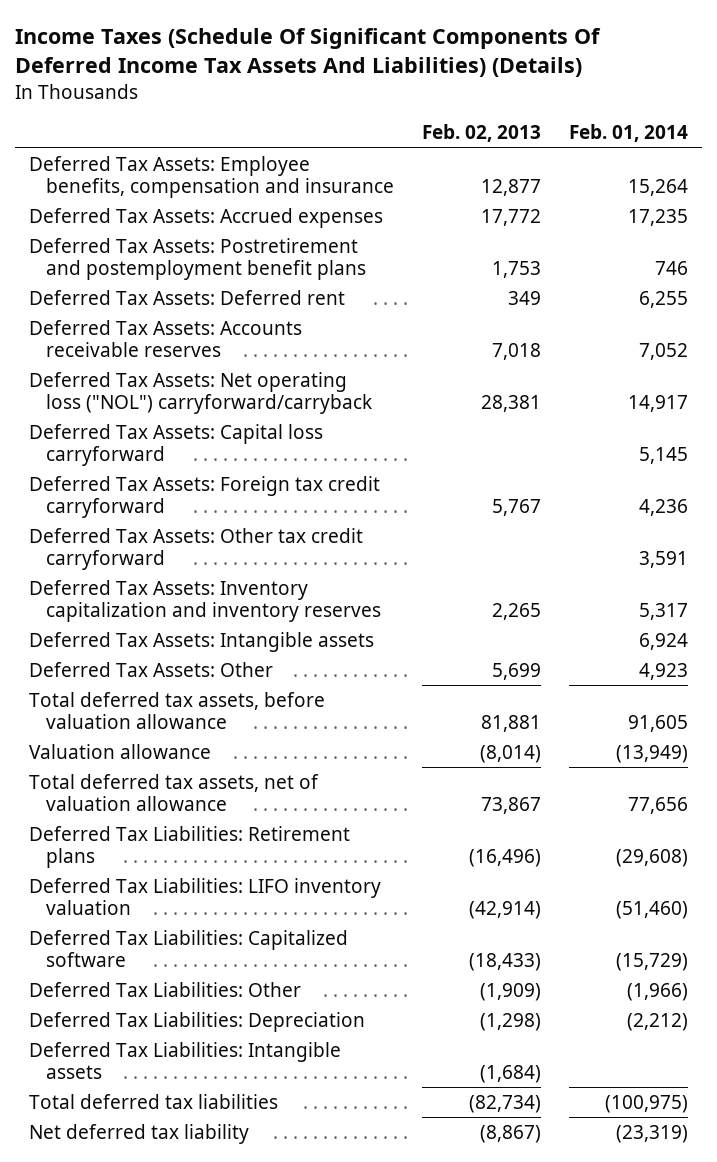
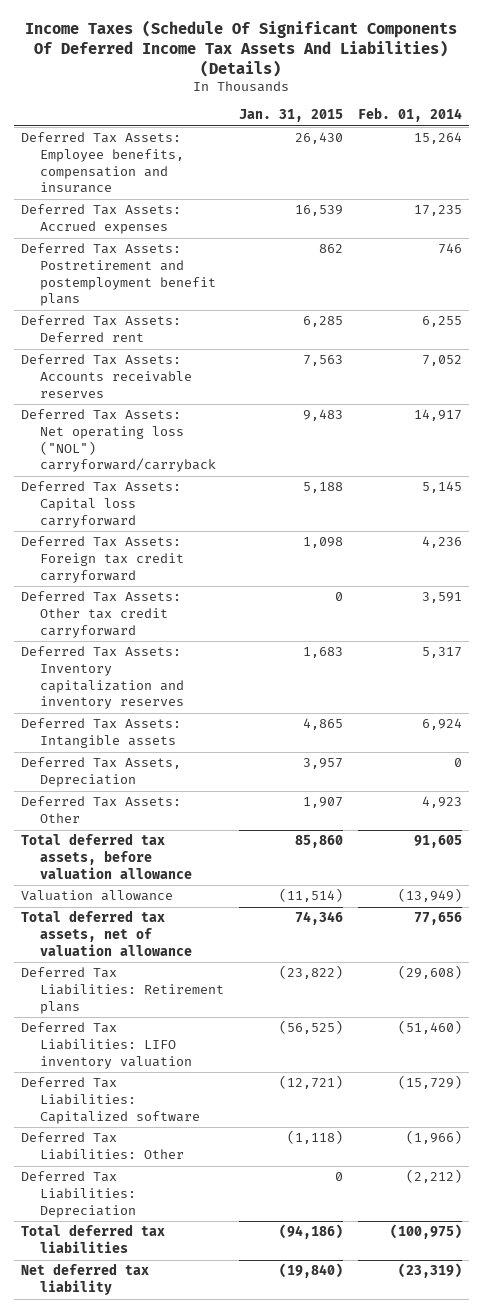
- | Feb. 02, 2013 | Feb. 01, 2014
+ | Jan. 31, 2015 | Feb. 01, 2014
+ Deferred Tax Assets, Depreciation | 3,957 | 0
- Deferred Tax Liabilities: Intangible assets | (1,684) |

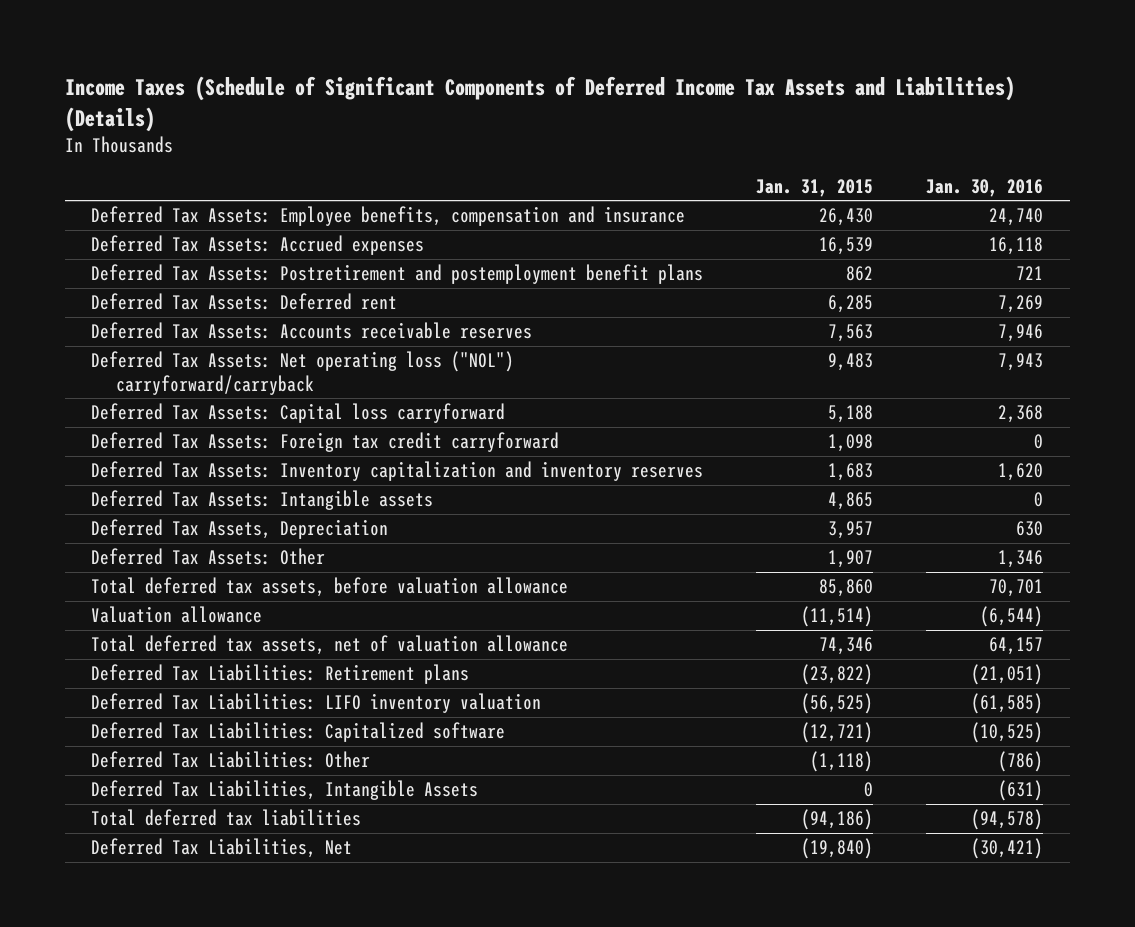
- Income Taxes (Schedule Of Significant Components Of Deferred Income Tax Assets And Liabilities) (Details)
+ Income Taxes (Schedule of Significant Components of Deferred Income Tax Assets and Liabilities) (Details)
- | Jan. 31, 2015 | Feb. 01, 2014
+ | Jan. 31, 2015 | Jan. 30, 2016
- Deferred Tax Assets: Other tax credit carryforward | 0 | 3,591
- Deferred Tax Liabilities: Depreciation | 0 | (2,212)
+ Deferred Tax Liabilities, Intangible Assets | 0 | (631)
- Net deferred tax liability | (19,840) | (23,319)
+ Deferred Tax Liabilities, Net | (19,840) | (30,421)

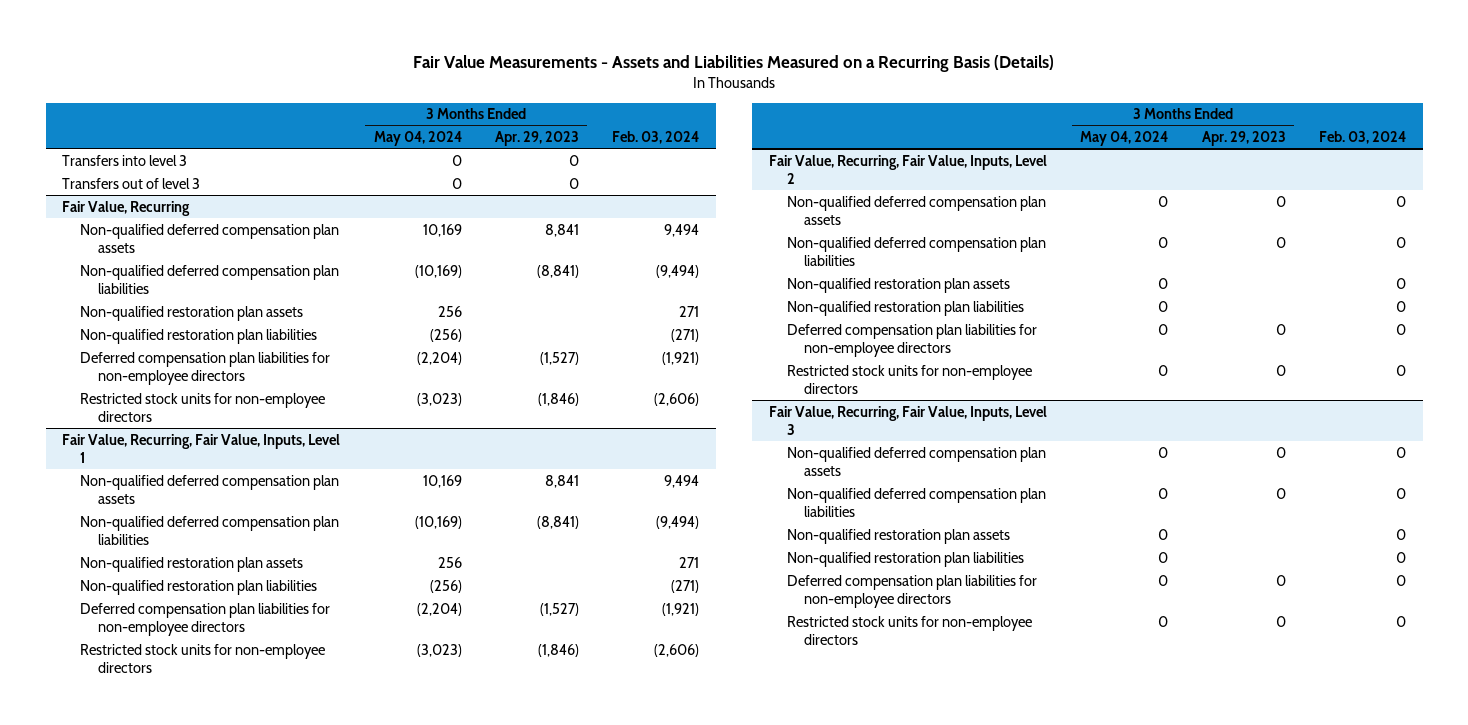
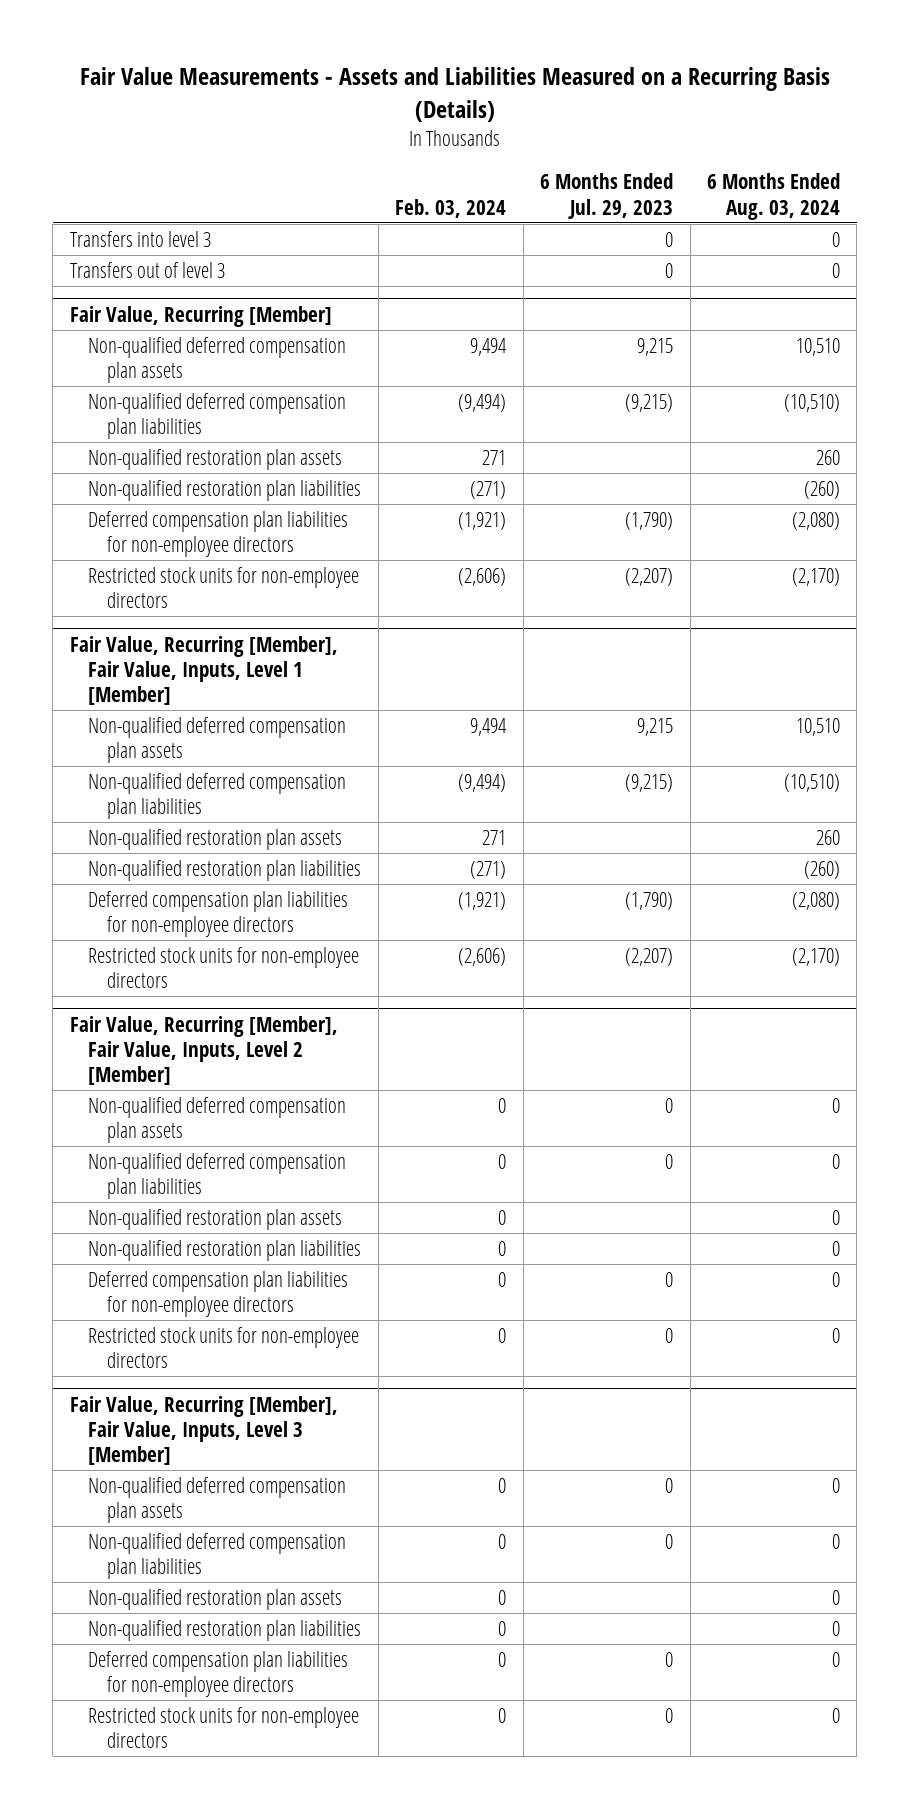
- | 3 Months Ended May 04, 2024 | 3 Months Ended Apr. 29, 2023 | Feb. 03, 2024
+ | Feb. 03, 2024 | 6 Months Ended Jul. 29, 2023 | 6 Months Ended Aug. 03, 2024
- Fair Value, Recurring
+ Fair Value, Recurring [Member]
- Fair Value, Recurring, Fair Value, Inputs, Level 1
+ Fair Value, Recurring [Member], Fair Value, Inputs, Level 1 [Member]
- Fair Value, Recurring, Fair Value, Inputs, Level 2
+ Fair Value, Recurring [Member], Fair Value, Inputs, Level 2 [Member]
- Fair Value, Recurring, Fair Value, Inputs, Level 3
+ Fair Value, Recurring [Member], Fair Value, Inputs, Level 3 [Member]

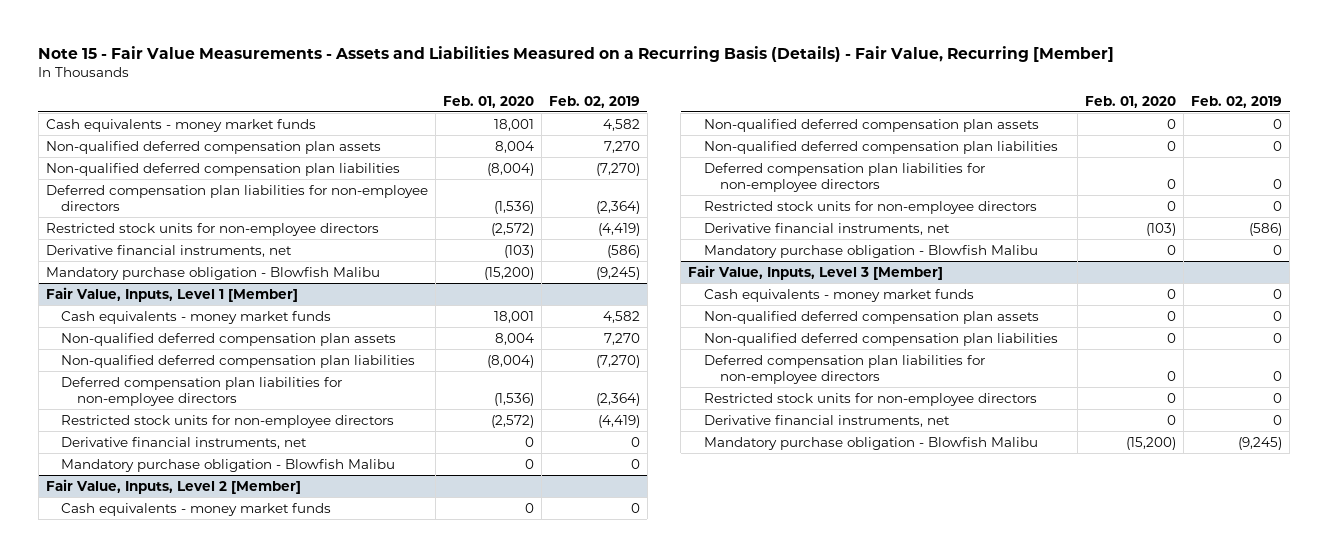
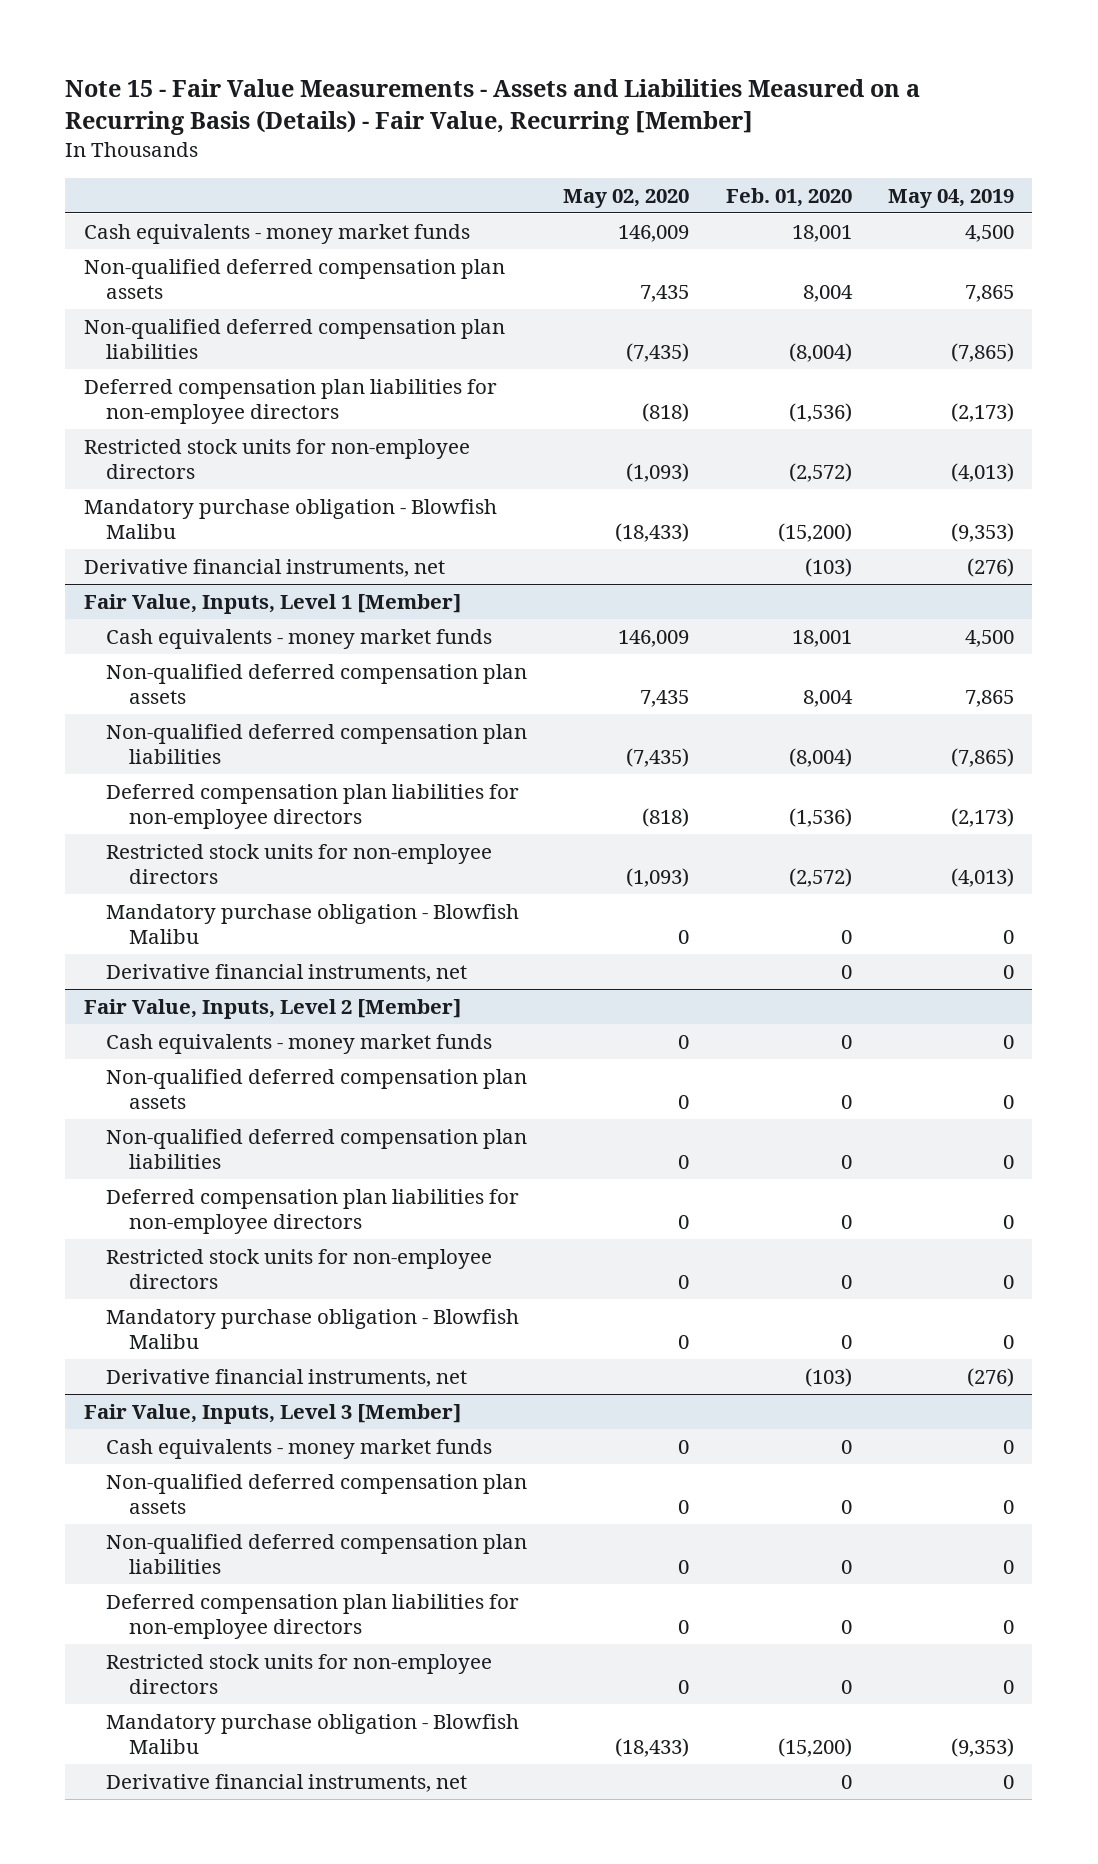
- | Feb. 01, 2020 | Feb. 02, 2019
+ | May 02, 2020 | Feb. 01, 2020 | May 04, 2019
moved down: Derivative financial instruments, net | | (103) | (276)
@ Fair Value, Inputs, Level 1 [Member]
moved down: Derivative financial instruments, net | | 0 | 0
@ Fair Value, Inputs, Level 2 [Member]
moved down: Derivative financial instruments, net | | (103) | (276)
@ Fair Value, Inputs, Level 3 [Member]
moved down: Derivative financial instruments, net | | 0 | 0

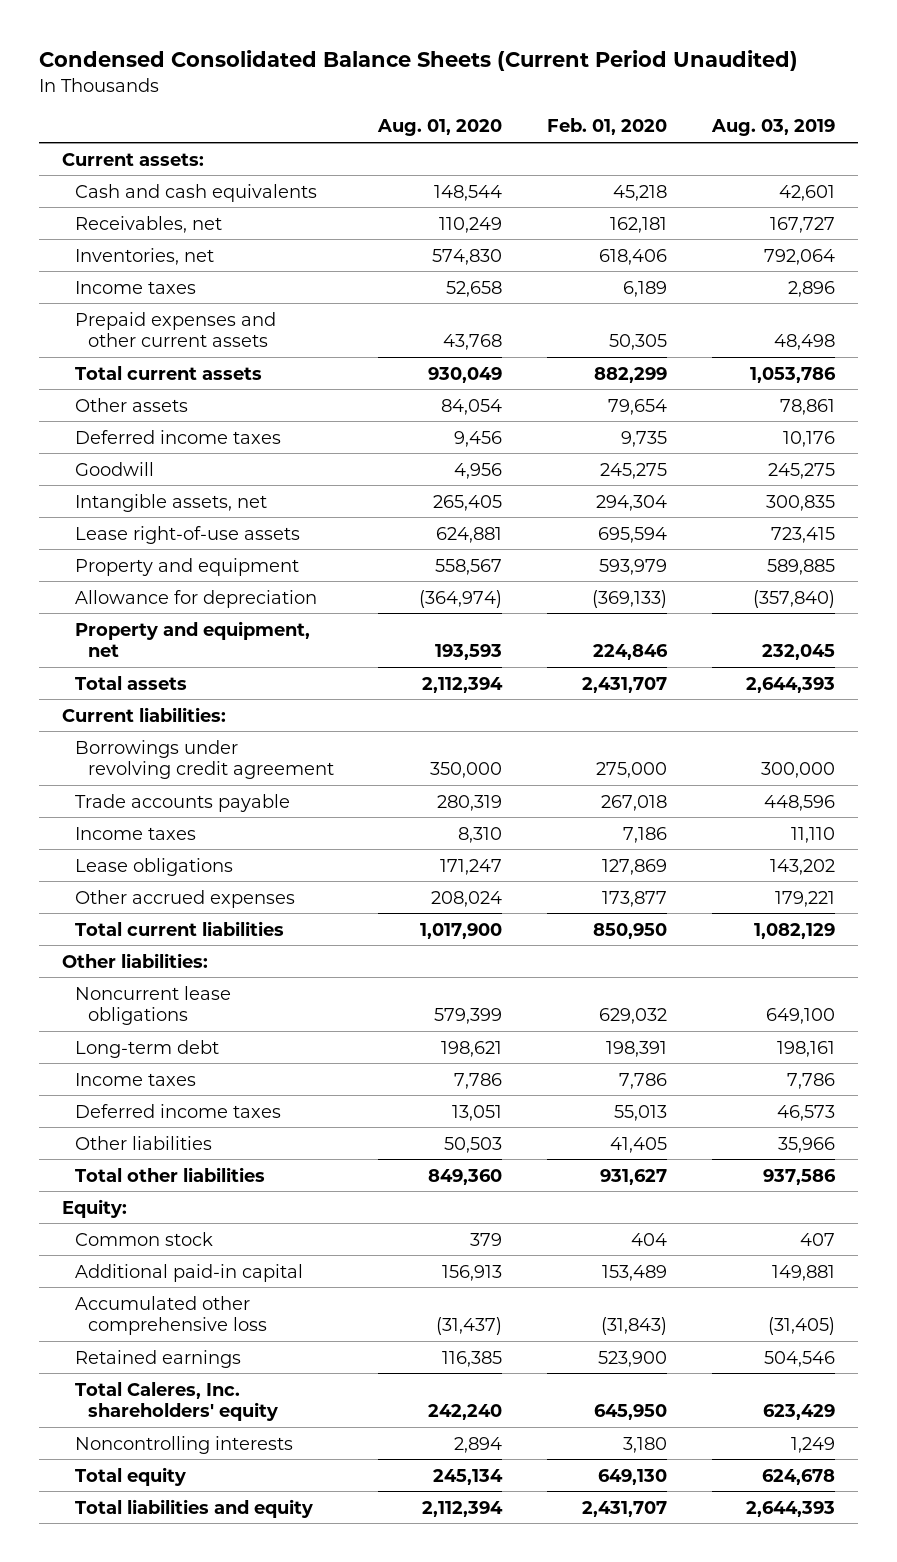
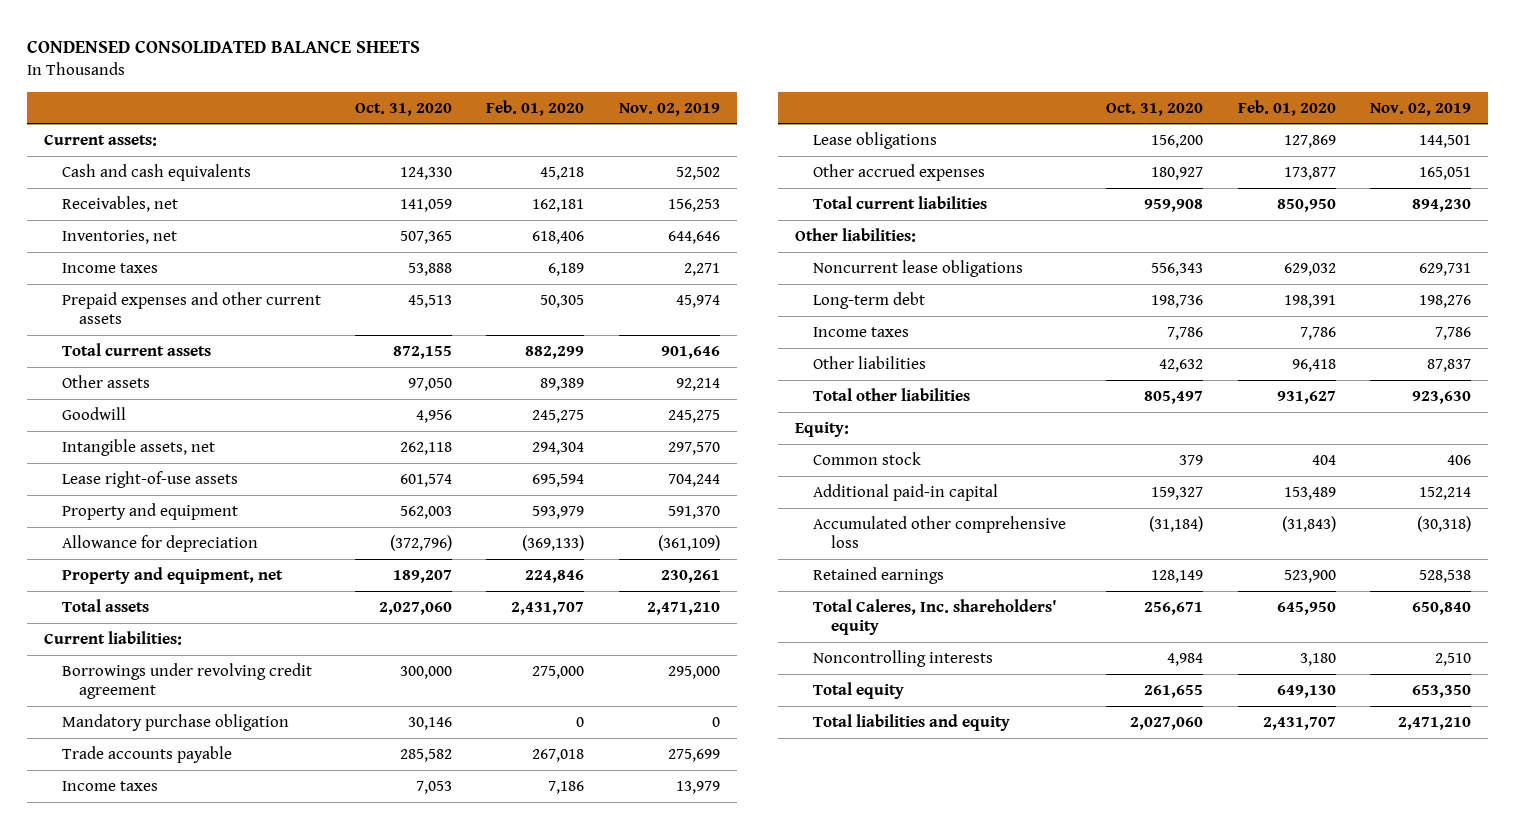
- Condensed Consolidated Balance Sheets (Current Period Unaudited)
+ CONDENSED CONSOLIDATED BALANCE SHEETS
- | Aug. 01, 2020 | Feb. 01, 2020 | Aug. 03, 2019
+ | Oct. 31, 2020 | Feb. 01, 2020 | Nov. 02, 2019
- Other assets | 84,054 | 79,654 | 78,861
- Deferred income taxes | 9,456 | 9,735 | 10,176
+ Other assets | 97,050 | 89,389 | 92,214
+ Mandatory purchase obligation | 30,146 | 0 | 0
- Deferred income taxes | 13,051 | 55,013 | 46,573
- Other liabilities | 50,503 | 41,405 | 35,966
+ Other liabilities | 42,632 | 96,418 | 87,837

